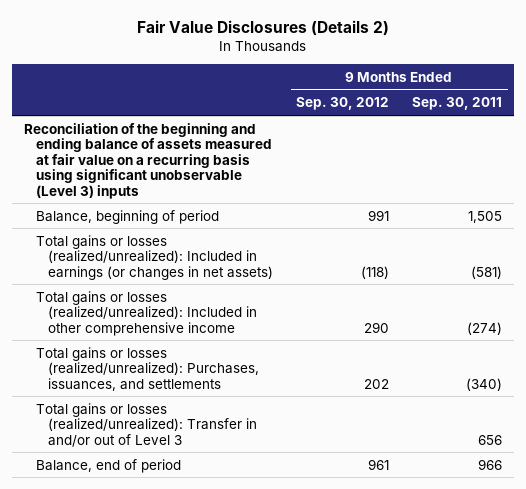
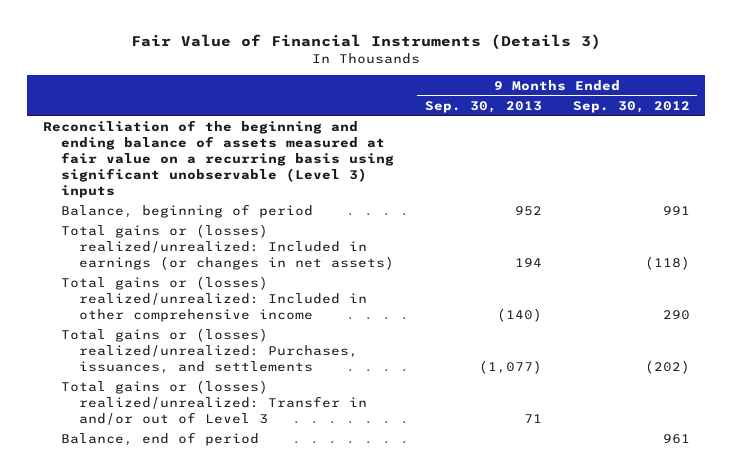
- Fair Value Disclosures (Details 2)
+ Fair Value of Financial Instruments (Details 3)
- | 9 Months Ended Sep. 30, 2012 | 9 Months Ended Sep. 30, 2011
+ | 9 Months Ended Sep. 30, 2013 | 9 Months Ended Sep. 30, 2012
- Total gains or losses (realized/unrealized): Included in earnings (or changes in net assets) | (118) | (581)
- Total gains or losses (realized/unrealized): Included in other comprehensive income | 290 | (274)
- Total gains or losses (realized/unrealized): Purchases, issuances, and settlements | 202 | (340)
- Total gains or losses (realized/unrealized): Transfer in and/or out of Level 3 | | 656
+ Total gains or (losses) realized/unrealized: Included in earnings (or changes in net assets) | 194 | (118)
+ Total gains or (losses) realized/unrealized: Included in other comprehensive income | (140) | 290
+ Total gains or (losses) realized/unrealized: Purchases, issuances, and settlements | (1,077) | (202)
+ Total gains or (losses) realized/unrealized: Transfer in and/or out of Level 3 | 71 |

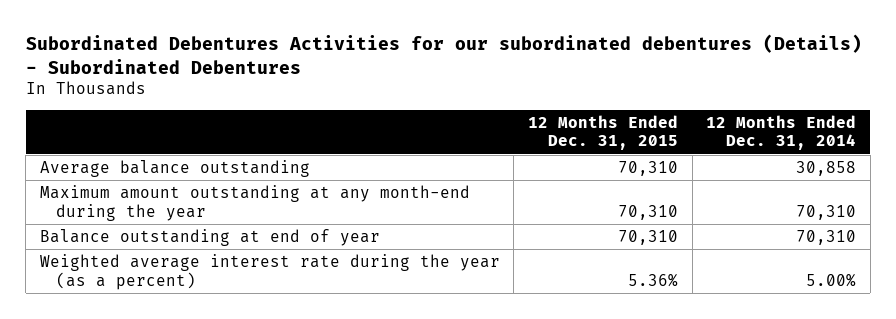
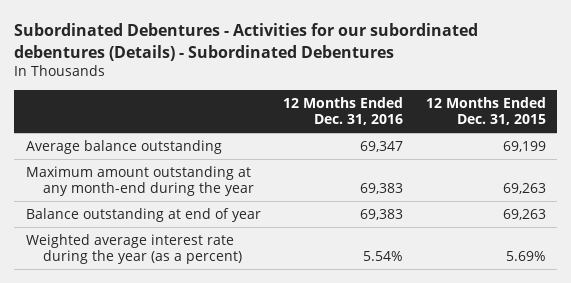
- Subordinated Debentures Activities for our subordinated debentures (Details) - Subordinated Debentures
+ Subordinated Debentures - Activities for our subordinated debentures (Details) - Subordinated Debentures
- | 12 Months Ended Dec. 31, 2015 | 12 Months Ended Dec. 31, 2014
+ | 12 Months Ended Dec. 31, 2016 | 12 Months Ended Dec. 31, 2015
- Average balance outstanding | 70,310 | 30,858
- Maximum amount outstanding at any month-end during the year | 70,310 | 70,310
- Balance outstanding at end of year | 70,310 | 70,310
- Weighted average interest rate during the year (as a percent) | 5.36% | 5.00%
+ Average balance outstanding | 69,347 | 69,199
+ Maximum amount outstanding at any month-end during the year | 69,383 | 69,263
+ Balance outstanding at end of year | 69,383 | 69,263
+ Weighted average interest rate during the year (as a percent) | 5.54% | 5.69%

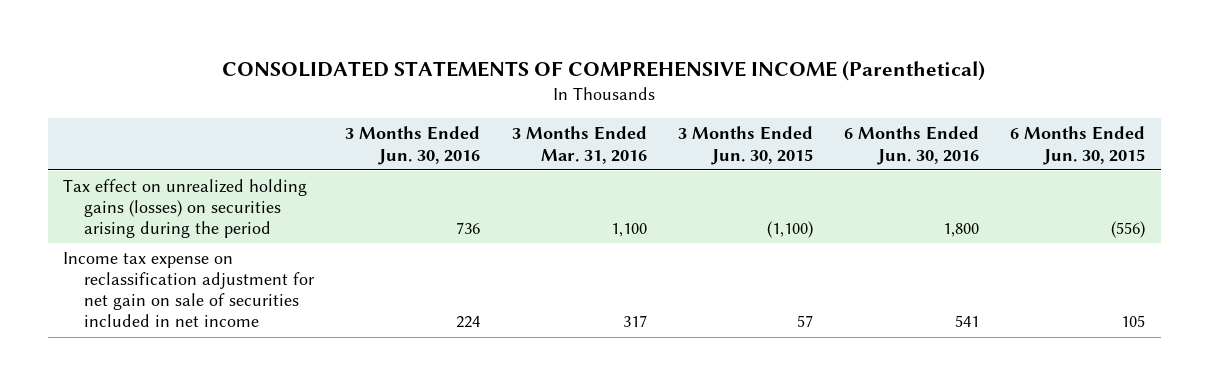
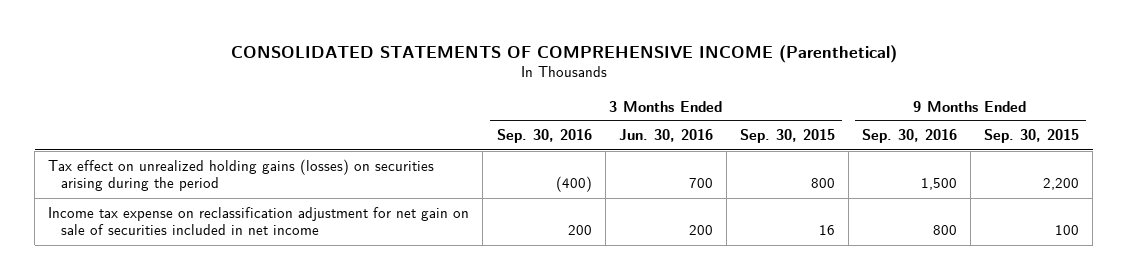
- | 3 Months Ended Jun. 30, 2016 | 3 Months Ended Mar. 31, 2016 | 3 Months Ended Jun. 30, 2015 | 6 Months Ended Jun. 30, 2016 | 6 Months Ended Jun. 30, 2015
+ | 3 Months Ended Sep. 30, 2016 | 3 Months Ended Jun. 30, 2016 | 3 Months Ended Sep. 30, 2015 | 9 Months Ended Sep. 30, 2016 | 9 Months Ended Sep. 30, 2015
- Tax effect on unrealized holding gains (losses) on securities arising during the period | 736 | 1,100 | (1,100) | 1,800 | (556)
- Income tax expense on reclassification adjustment for net gain on sale of securities included in net income | 224 | 317 | 57 | 541 | 105
+ Tax effect on unrealized holding gains (losses) on securities arising during the period | (400) | 700 | 800 | 1,500 | 2,200
+ Income tax expense on reclassification adjustment for net gain on sale of securities included in net income | 200 | 200 | 16 | 800 | 100

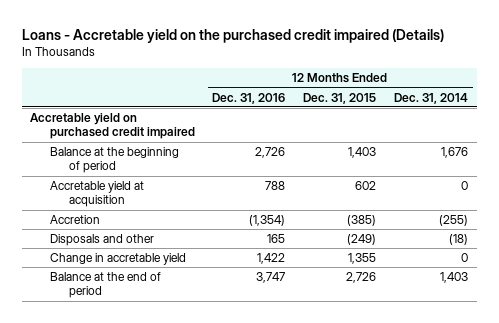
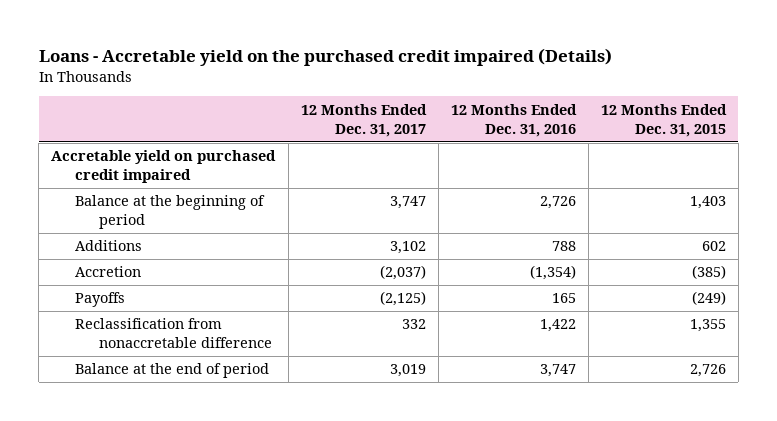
- | 12 Months Ended Dec. 31, 2016 | 12 Months Ended Dec. 31, 2015 | 12 Months Ended Dec. 31, 2014
+ | 12 Months Ended Dec. 31, 2017 | 12 Months Ended Dec. 31, 2016 | 12 Months Ended Dec. 31, 2015
- Accretable yield at acquisition | 788 | 602 | 0
+ Additions | 3,102 | 788 | 602
- Disposals and other | 165 | (249) | (18)
- Change in accretable yield | 1,422 | 1,355 | 0
+ Payoffs | (2,125) | 165 | (249)
+ Reclassification from nonaccretable difference | 332 | 1,422 | 1,355

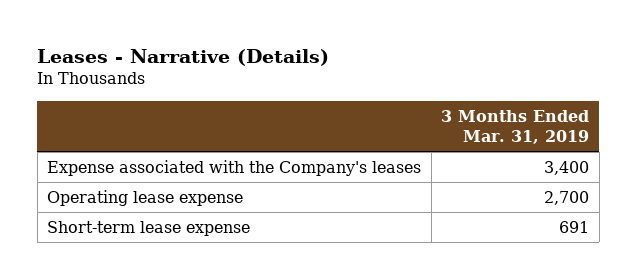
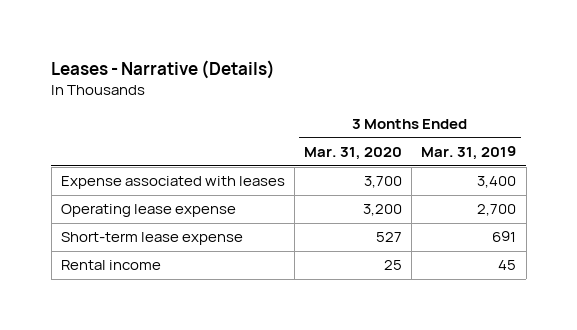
- | 3 Months Ended Mar. 31, 2019
+ | 3 Months Ended Mar. 31, 2020 | 3 Months Ended Mar. 31, 2019
- Expense associated with the Company's leases | 3,400
+ Expense associated with leases | 3,700 | 3,400
+ Rental income | 25 | 45

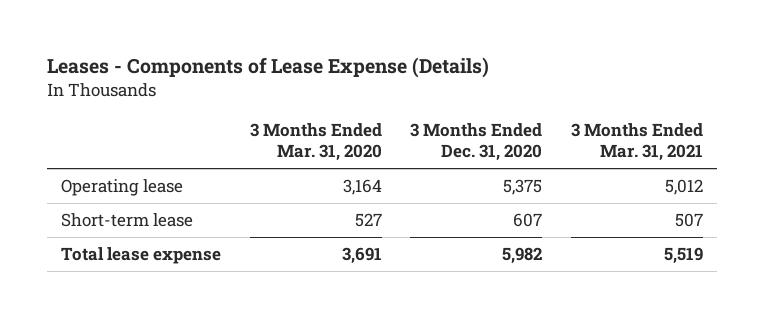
- Leases - Narrative (Details)
+ Leases - Components of Lease Expense (Details)
- | 3 Months Ended Mar. 31, 2020 | 3 Months Ended Mar. 31, 2019
+ | 3 Months Ended Mar. 31, 2020 | 3 Months Ended Dec. 31, 2020 | 3 Months Ended Mar. 31, 2021
- Expense associated with leases | 3,700 | 3,400
- Operating lease expense | 3,200 | 2,700
- Short-term lease expense | 527 | 691
- Rental income | 25 | 45
+ Operating lease | 3,164 | 5,375 | 5,012
+ Short-term lease | 527 | 607 | 507
+ Total lease expense | 3,691 | 5,982 | 5,519

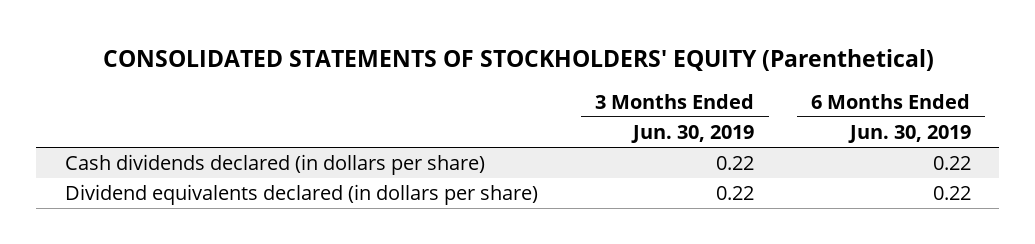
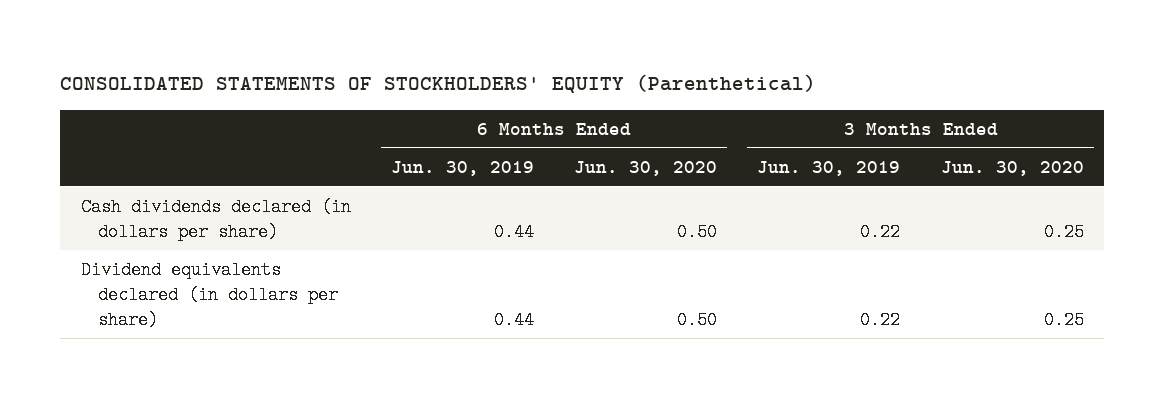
- | 3 Months Ended Jun. 30, 2019 | 6 Months Ended Jun. 30, 2019
+ | 6 Months Ended Jun. 30, 2019 | 6 Months Ended Jun. 30, 2020 | 3 Months Ended Jun. 30, 2019 | 3 Months Ended Jun. 30, 2020
- Cash dividends declared (in dollars per share) | 0.22 | 0.22
- Dividend equivalents declared (in dollars per share) | 0.22 | 0.22
+ Cash dividends declared (in dollars per share) | 0.44 | 0.50 | 0.22 | 0.25
+ Dividend equivalents declared (in dollars per share) | 0.44 | 0.50 | 0.22 | 0.25

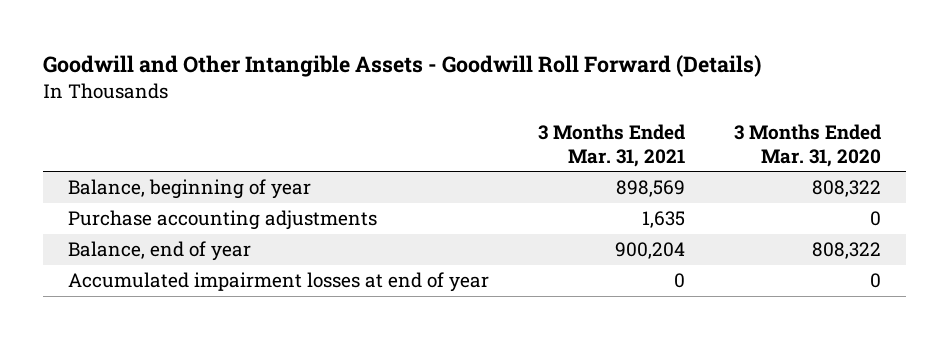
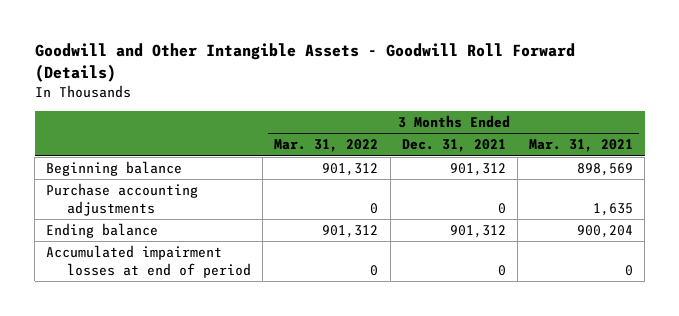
- | 3 Months Ended Mar. 31, 2021 | 3 Months Ended Mar. 31, 2020
+ | 3 Months Ended Mar. 31, 2022 | 3 Months Ended Dec. 31, 2021 | 3 Months Ended Mar. 31, 2021
- Balance, beginning of year | 898,569 | 808,322
+ Beginning balance | 901,312 | 901,312 | 898,569
- Balance, end of year | 900,204 | 808,322
- Accumulated impairment losses at end of year | 0 | 0
+ Ending balance | 901,312 | 901,312 | 900,204
+ Accumulated impairment losses at end of period | 0 | 0 | 0

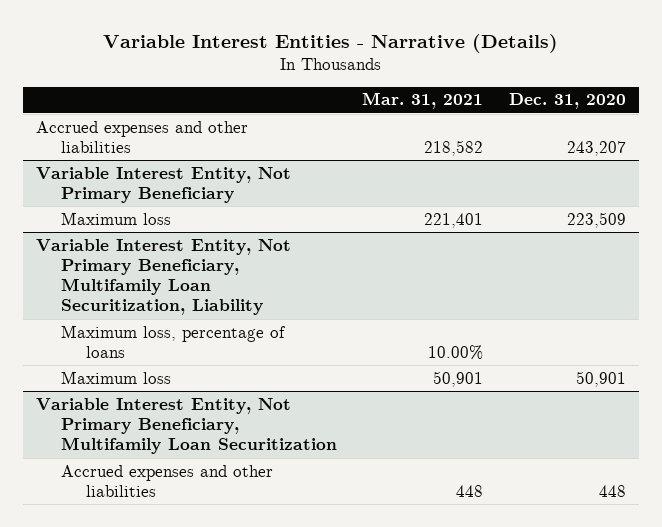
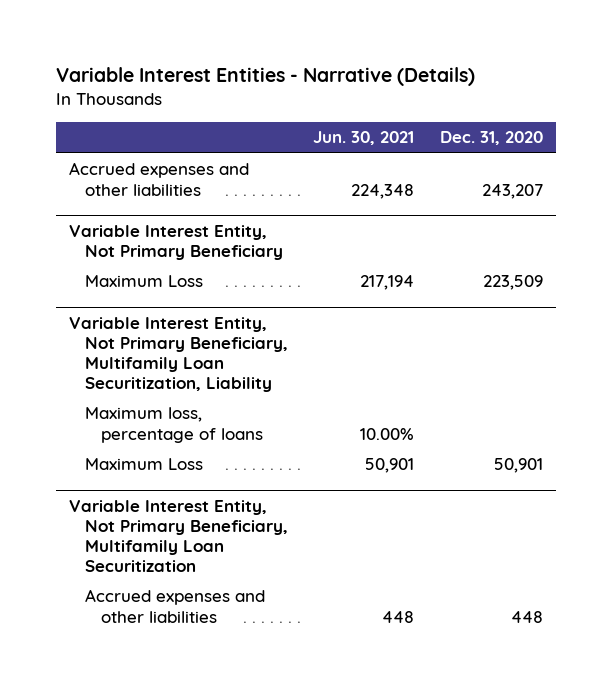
- | Mar. 31, 2021 | Dec. 31, 2020
+ | Jun. 30, 2021 | Dec. 31, 2020
@ Variable Interest Entity, Not Primary Beneficiary
- Maximum loss | 221,401 | 223,509
+ Maximum Loss | 217,194 | 223,509
@ Variable Interest Entity, Not Primary Beneficiary, Multifamily Loan Securitization, Liability
- Maximum loss | 50,901 | 50,901
+ Maximum Loss | 50,901 | 50,901

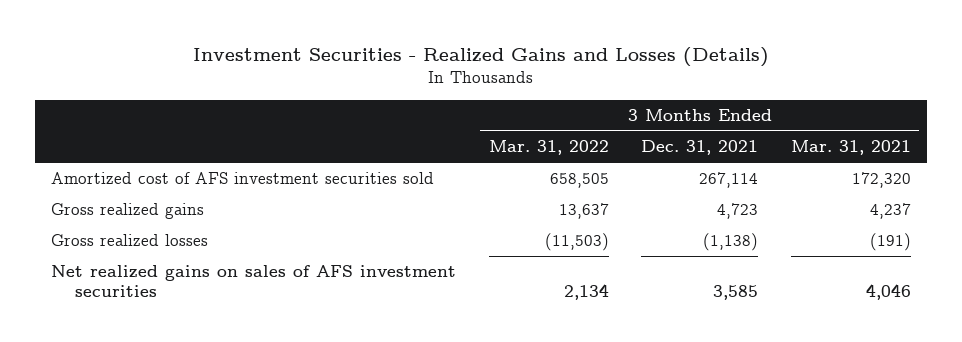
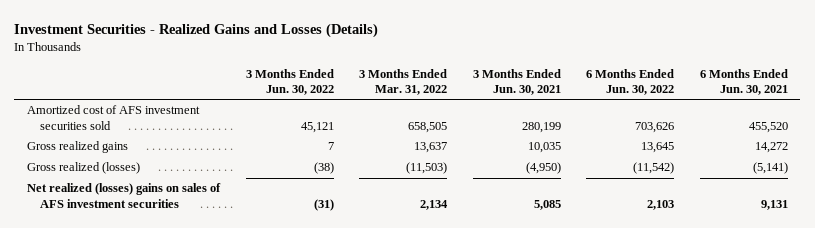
- | 3 Months Ended Mar. 31, 2022 | 3 Months Ended Dec. 31, 2021 | 3 Months Ended Mar. 31, 2021
+ | 3 Months Ended Jun. 30, 2022 | 3 Months Ended Mar. 31, 2022 | 3 Months Ended Jun. 30, 2021 | 6 Months Ended Jun. 30, 2022 | 6 Months Ended Jun. 30, 2021
- Gross realized losses | (11,503) | (1,138) | (191)
- Net realized gains on sales of AFS investment securities | 2,134 | 3,585 | 4,046
+ Gross realized (losses) | (38) | (11,503) | (4,950) | (11,542) | (5,141)
+ Net realized (losses) gains on sales of AFS investment securities | (31) | 2,134 | 5,085 | 2,103 | 9,131

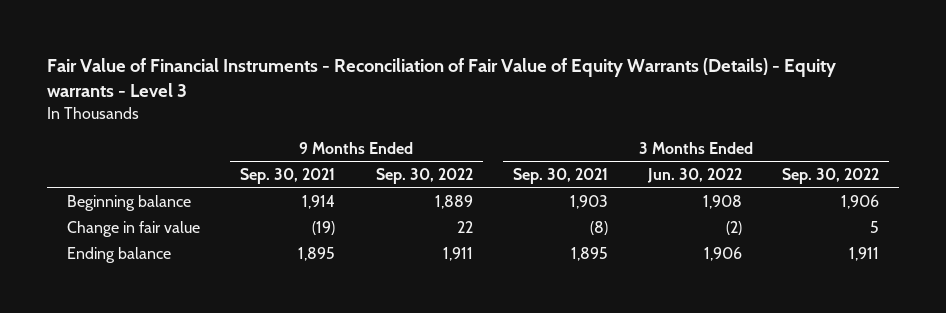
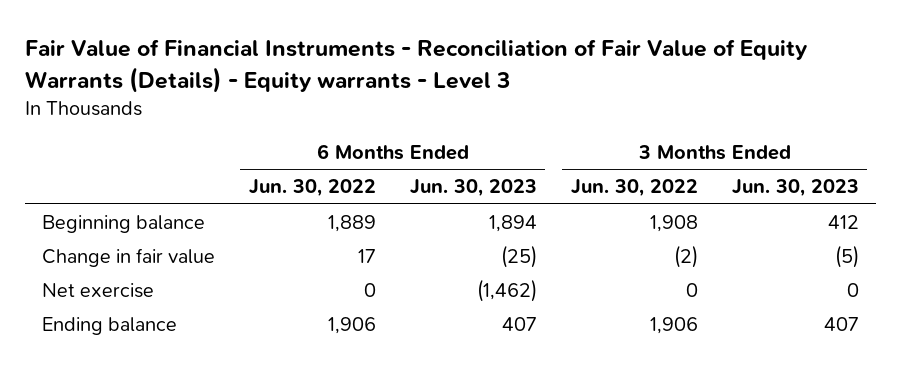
- | 9 Months Ended Sep. 30, 2021 | 9 Months Ended Sep. 30, 2022 | 3 Months Ended Sep. 30, 2021 | 3 Months Ended Jun. 30, 2022 | 3 Months Ended Sep. 30, 2022
+ | 6 Months Ended Jun. 30, 2022 | 6 Months Ended Jun. 30, 2023 | 3 Months Ended Jun. 30, 2022 | 3 Months Ended Jun. 30, 2023
+ Net exercise | 0 | (1,462) | 0 | 0

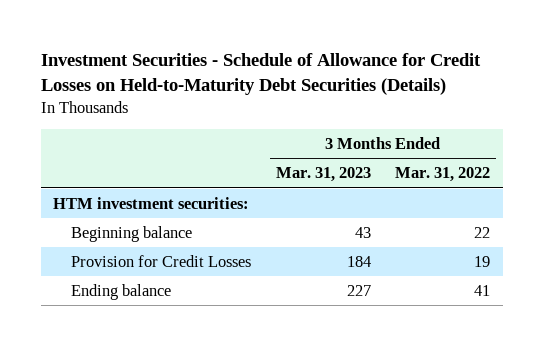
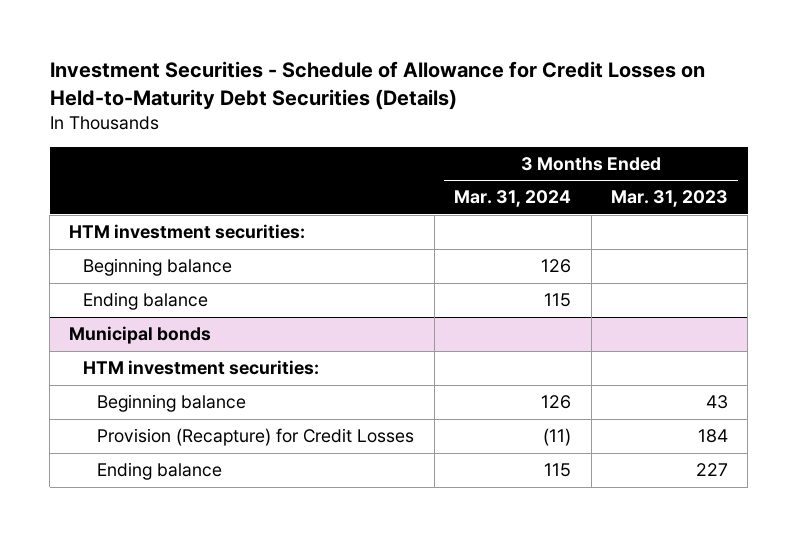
- | 3 Months Ended Mar. 31, 2023 | 3 Months Ended Mar. 31, 2022
+ | 3 Months Ended Mar. 31, 2024 | 3 Months Ended Mar. 31, 2023
+ Beginning balance | 126 |
+ Ending balance | 115 |
+ Municipal bonds
+ HTM investment securities:
- Provision for Credit Losses | 184 | 19
+ Provision (Recapture) for Credit Losses | (11) | 184

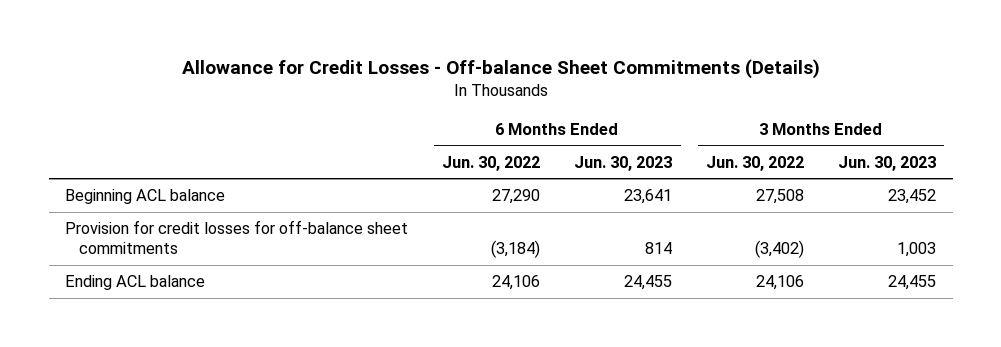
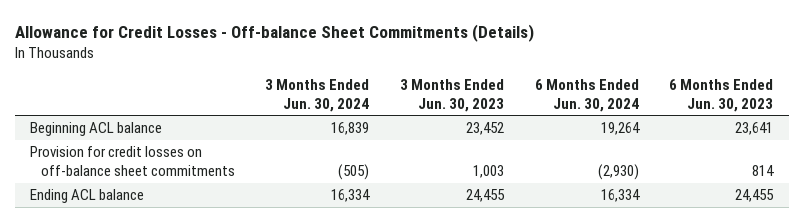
- | 6 Months Ended Jun. 30, 2022 | 6 Months Ended Jun. 30, 2023 | 3 Months Ended Jun. 30, 2022 | 3 Months Ended Jun. 30, 2023
+ | 3 Months Ended Jun. 30, 2024 | 3 Months Ended Jun. 30, 2023 | 6 Months Ended Jun. 30, 2024 | 6 Months Ended Jun. 30, 2023
- Provision for credit losses for off-balance sheet commitments | (3,184) | 814 | (3,402) | 1,003
+ Provision for credit losses on off-balance sheet commitments | (505) | 1,003 | (2,930) | 814

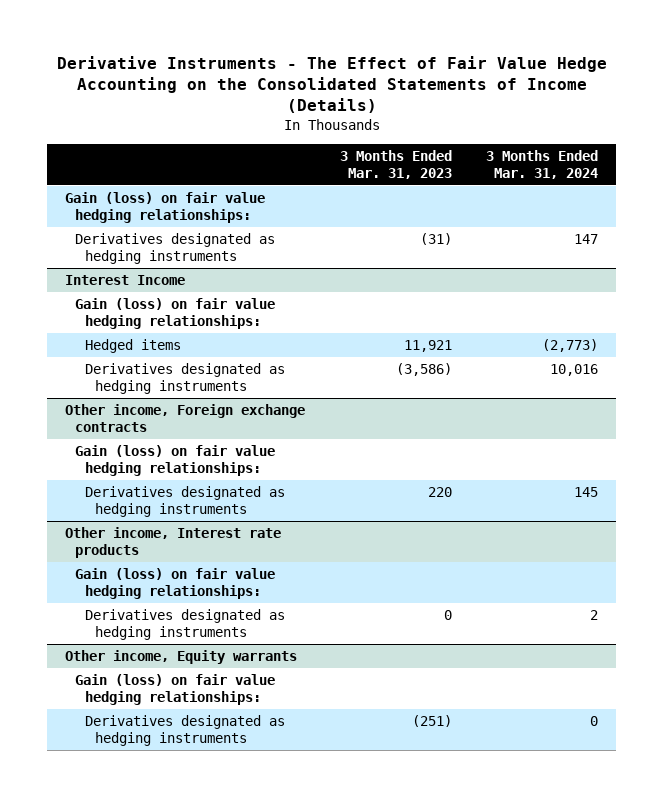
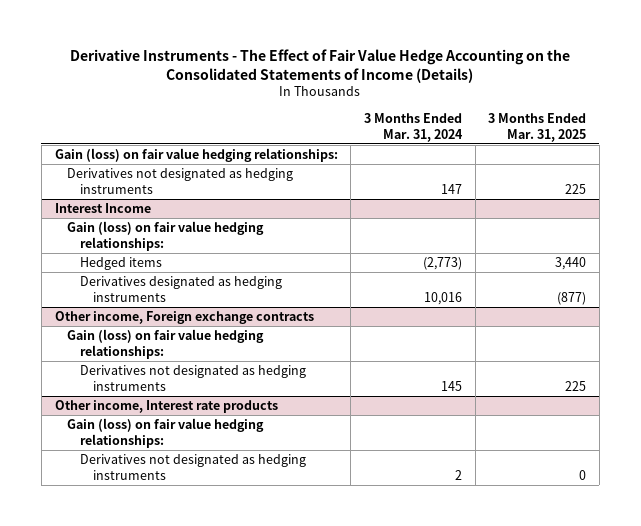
- | 3 Months Ended Mar. 31, 2023 | 3 Months Ended Mar. 31, 2024
+ | 3 Months Ended Mar. 31, 2024 | 3 Months Ended Mar. 31, 2025
- Derivatives designated as hedging instruments | (31) | 147
+ Derivatives not designated as hedging instruments | 147 | 225
@ Other income, Foreign exchange contracts
- Derivatives designated as hedging instruments | 220 | 145
+ Derivatives not designated as hedging instruments | 145 | 225
@ Other income, Interest rate products
- Derivatives designated as hedging instruments | 0 | 2
- Other income, Equity warrants
- Gain (loss) on fair value hedging relationships:
- Derivatives designated as hedging instruments | (251) | 0
@ Other income, Interest rate products
+ Derivatives not designated as hedging instruments | 2 | 0

